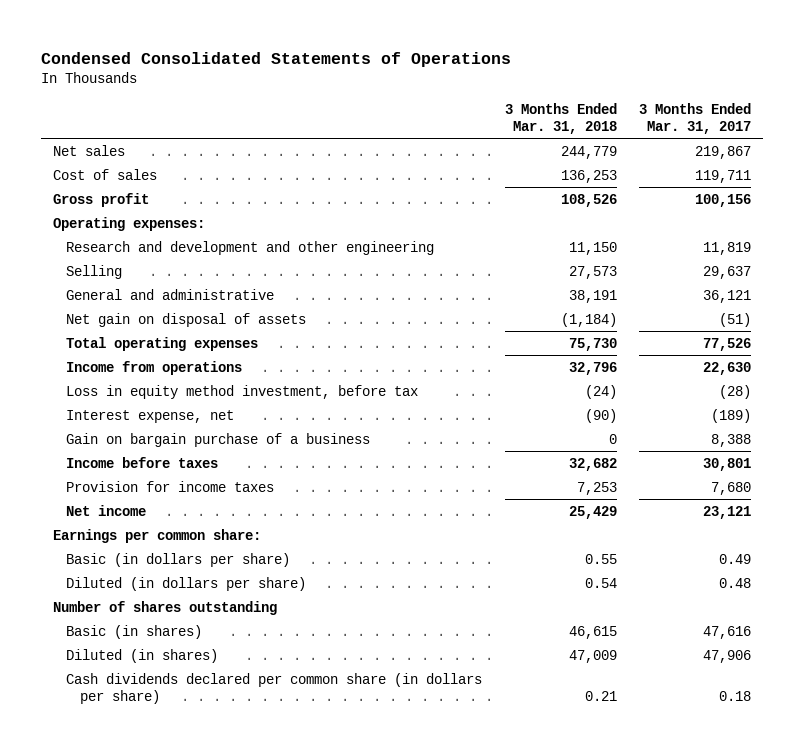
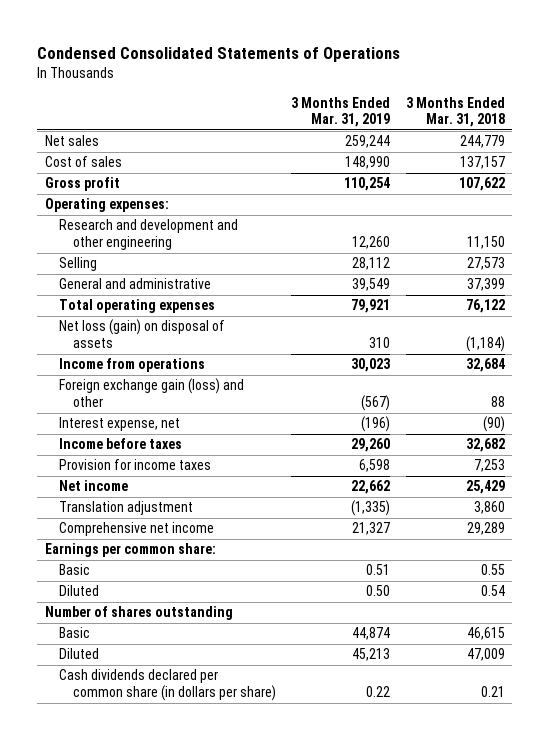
- | 3 Months Ended Mar. 31, 2018 | 3 Months Ended Mar. 31, 2017
+ | 3 Months Ended Mar. 31, 2019 | 3 Months Ended Mar. 31, 2018
- Cost of sales | 136,253 | 119,711
- Gross profit | 108,526 | 100,156
+ Cost of sales | 148,990 | 137,157
+ Gross profit | 110,254 | 107,622
- General and administrative | 38,191 | 36,121
- Net gain on disposal of assets | (1,184) | (51)
- Total operating expenses | 75,730 | 77,526
- Income from operations | 32,796 | 22,630
- Loss in equity method investment, before tax | (24) | (28)
+ General and administrative | 39,549 | 37,399
+ Total operating expenses | 79,921 | 76,122
+ Net loss (gain) on disposal of assets | 310 | (1,184)
+ Income from operations | 30,023 | 32,684
+ Foreign exchange gain (loss) and other | (567) | 88
- Gain on bargain purchase of a business | 0 | 8,388
+ Translation adjustment | (1,335) | 3,860
+ Comprehensive net income | 21,327 | 29,289
- Basic (in dollars per share) | 0.55 | 0.49
- Diluted (in dollars per share) | 0.54 | 0.48
+ Basic | 0.51 | 0.55
+ Diluted | 0.50 | 0.54
- Basic (in shares) | 46,615 | 47,616
- Diluted (in shares) | 47,009 | 47,906
+ Basic | 44,874 | 46,615
+ Diluted | 45,213 | 47,009

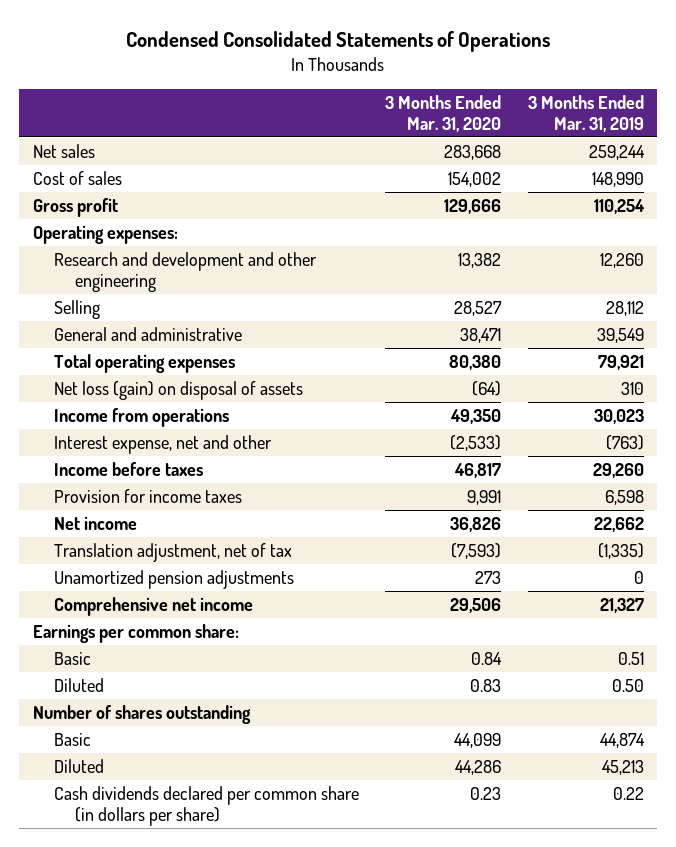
- | 3 Months Ended Mar. 31, 2019 | 3 Months Ended Mar. 31, 2018
+ | 3 Months Ended Mar. 31, 2020 | 3 Months Ended Mar. 31, 2019
- Foreign exchange gain (loss) and other | (567) | 88
- Interest expense, net | (196) | (90)
+ Interest expense, net and other | (2,533) | (763)
- Translation adjustment | (1,335) | 3,860
+ Translation adjustment, net of tax | (7,593) | (1,335)
+ Unamortized pension adjustments | 273 | 0

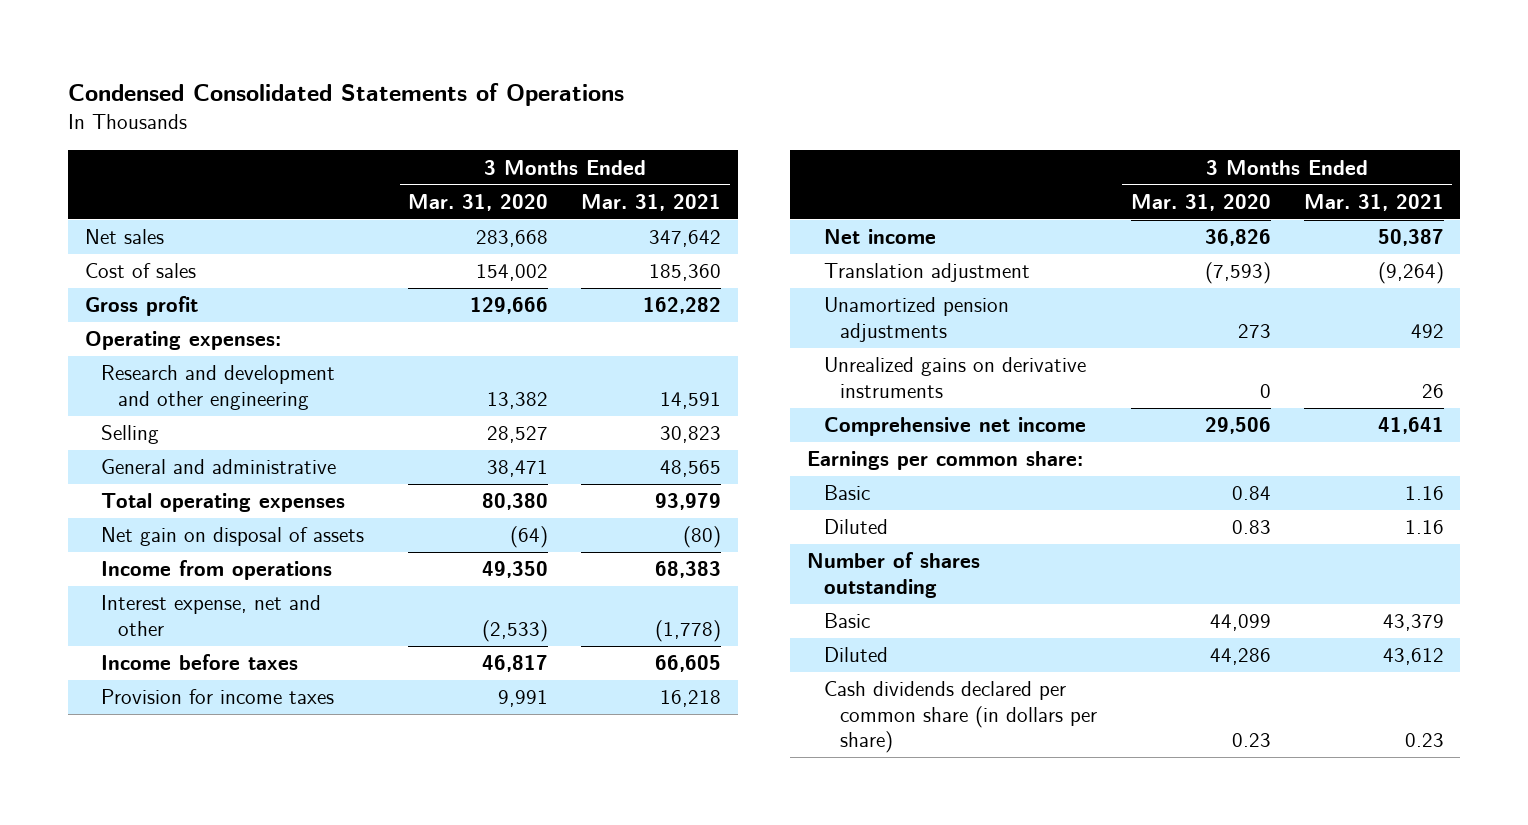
- | 3 Months Ended Mar. 31, 2020 | 3 Months Ended Mar. 31, 2019
+ | 3 Months Ended Mar. 31, 2020 | 3 Months Ended Mar. 31, 2021
- Net loss (gain) on disposal of assets | (64) | 310
+ Net gain on disposal of assets | (64) | (80)
- Translation adjustment, net of tax | (7,593) | (1,335)
+ Translation adjustment | (7,593) | (9,264)
+ Unrealized gains on derivative instruments | 0 | 26

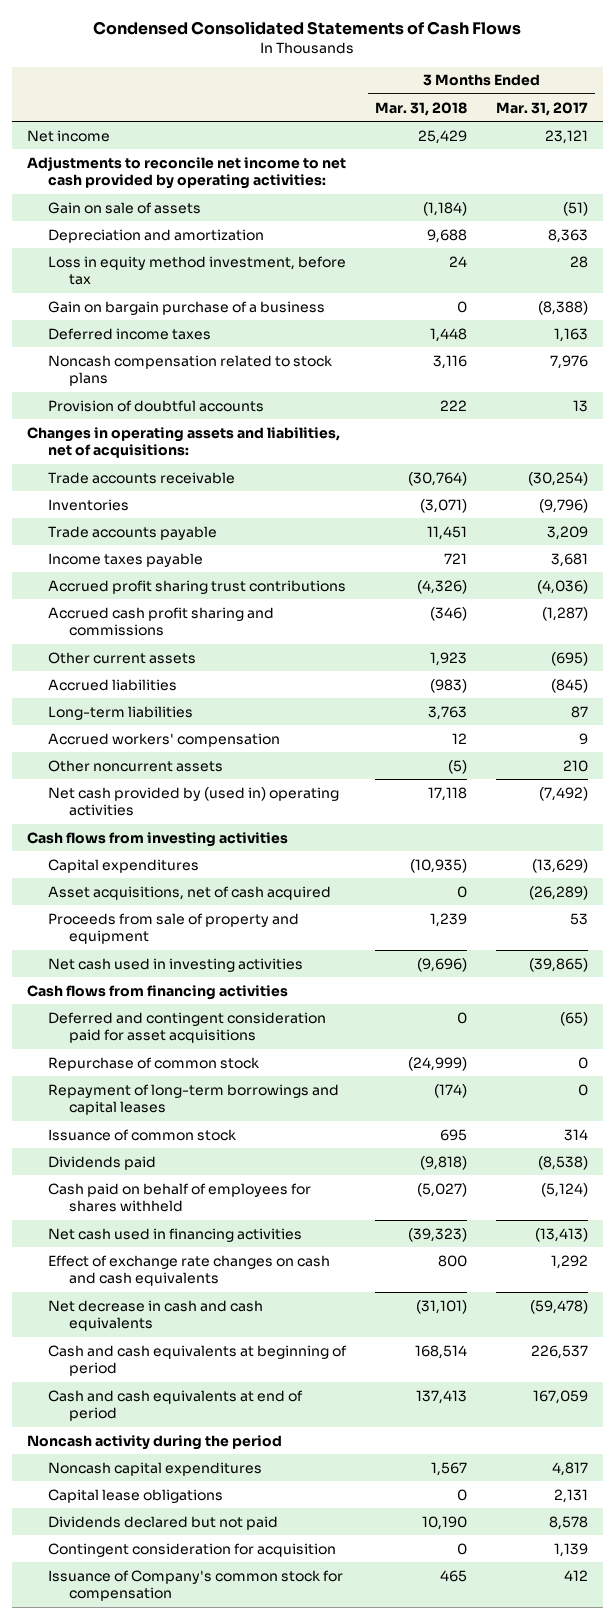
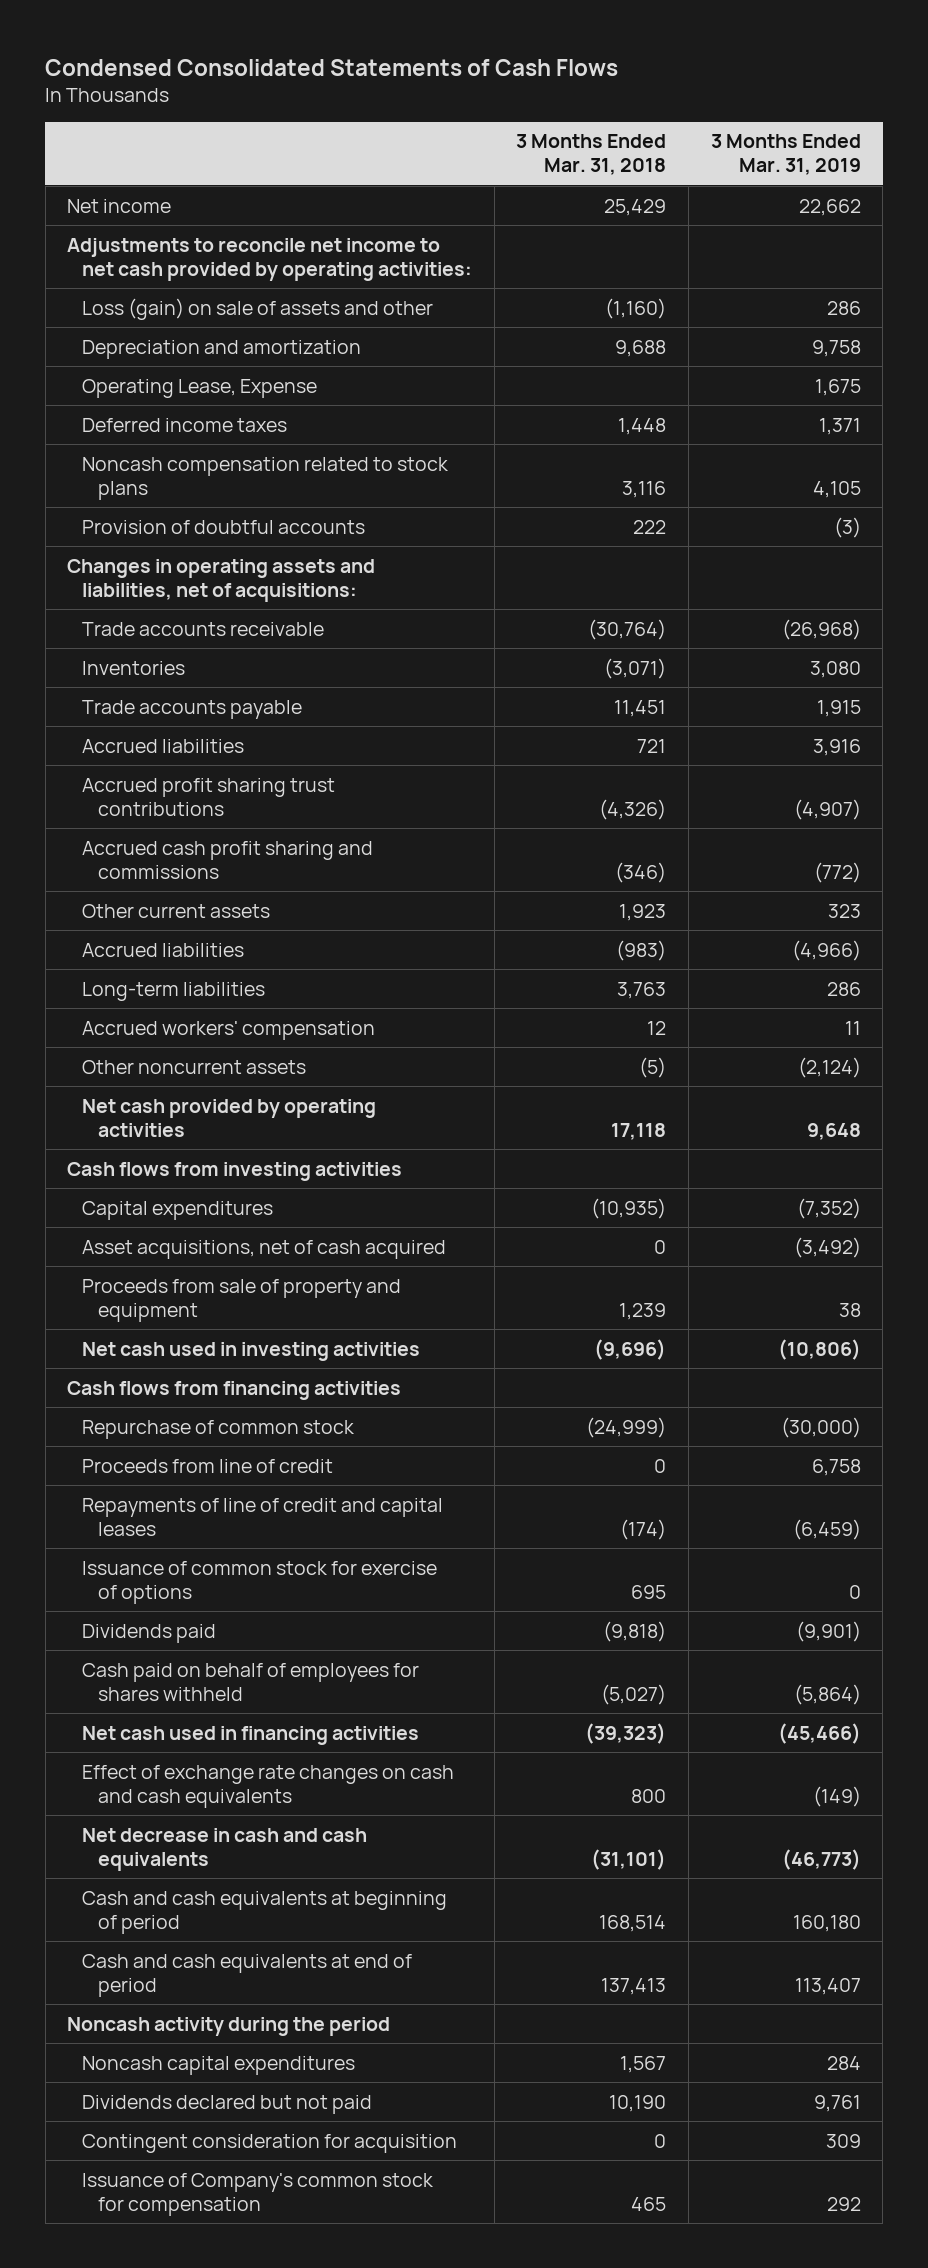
- | 3 Months Ended Mar. 31, 2018 | 3 Months Ended Mar. 31, 2017
+ | 3 Months Ended Mar. 31, 2018 | 3 Months Ended Mar. 31, 2019
- Gain on sale of assets | (1,184) | (51)
+ Loss (gain) on sale of assets and other | (1,160) | 286
- Loss in equity method investment, before tax | 24 | 28
- Gain on bargain purchase of a business | 0 | (8,388)
+ Operating Lease, Expense | | 1,675
- Income taxes payable | 721 | 3,681
+ Accrued liabilities | 721 | 3,916
- Net cash provided by (used in) operating activities | 17,118 | (7,492)
+ Net cash provided by operating activities | 17,118 | 9,648
- Deferred and contingent consideration paid for asset acquisitions | 0 | (65)
- Repayment of long-term borrowings and capital leases | (174) | 0
- Issuance of common stock | 695 | 314
+ Proceeds from line of credit | 0 | 6,758
+ Repayments of line of credit and capital leases | (174) | (6,459)
+ Issuance of common stock for exercise of options | 695 | 0
- Capital lease obligations | 0 | 2,131

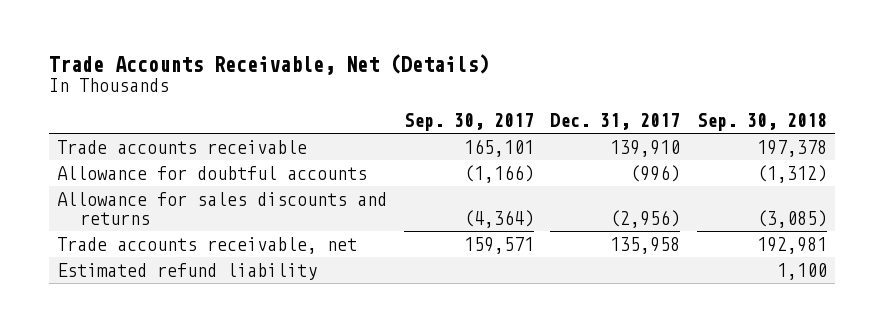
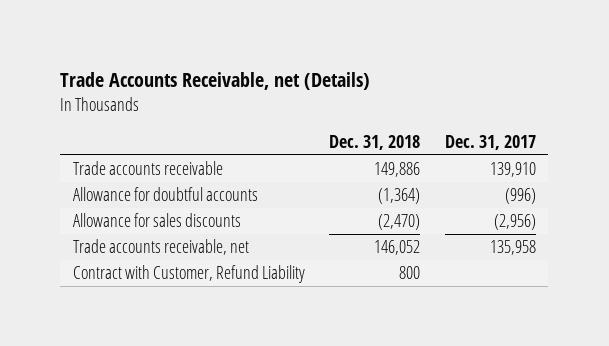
- Trade Accounts Receivable, Net (Details)
+ Trade Accounts Receivable, net (Details)
- | Sep. 30, 2017 | Dec. 31, 2017 | Sep. 30, 2018
+ | Dec. 31, 2018 | Dec. 31, 2017
- Allowance for sales discounts and returns | (4,364) | (2,956) | (3,085)
+ Allowance for sales discounts | (2,470) | (2,956)
- Estimated refund liability | | | 1,100
+ Contract with Customer, Refund Liability | 800 |

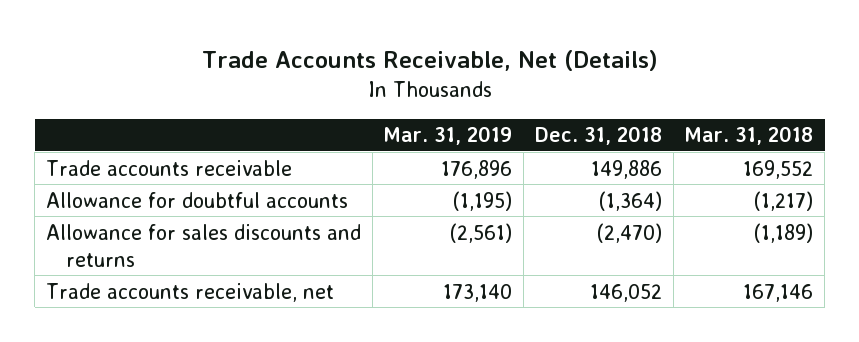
- Trade Accounts Receivable, net (Details)
+ Trade Accounts Receivable, Net (Details)
- | Dec. 31, 2018 | Dec. 31, 2017
+ | Mar. 31, 2019 | Dec. 31, 2018 | Mar. 31, 2018
- Allowance for sales discounts | (2,470) | (2,956)
+ Allowance for sales discounts and returns | (2,561) | (2,470) | (1,189)
- Contract with Customer, Refund Liability | 800 |

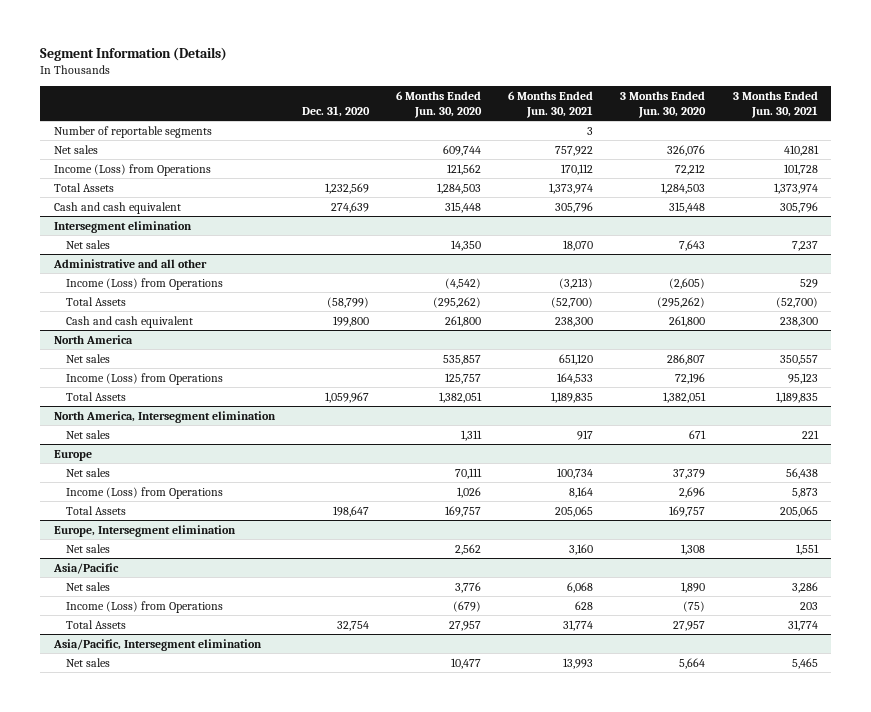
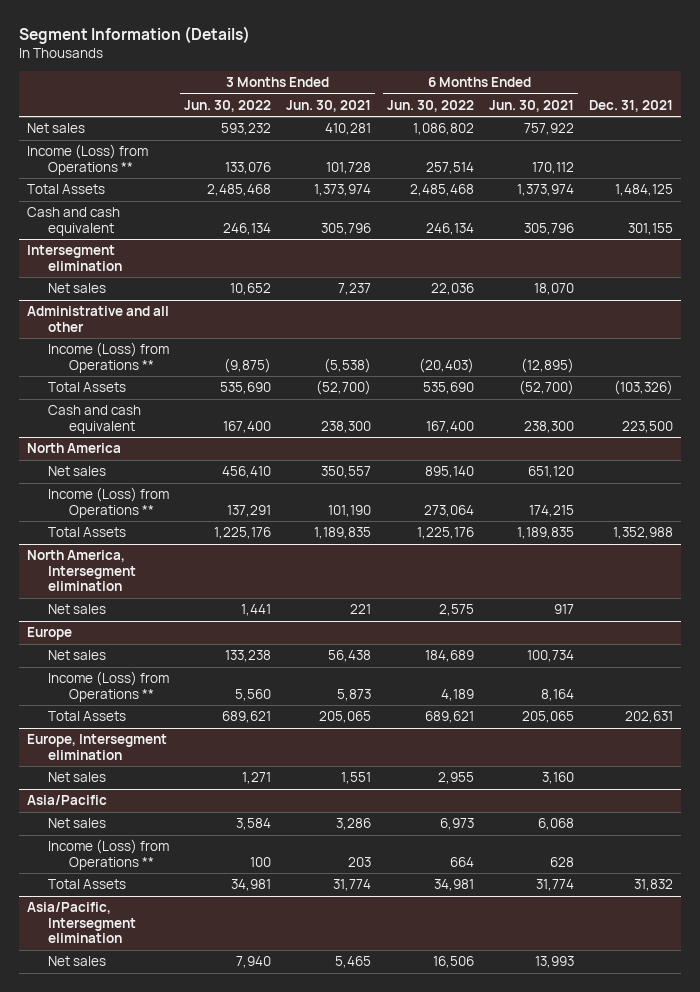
- | Dec. 31, 2020 | 6 Months Ended Jun. 30, 2020 | 6 Months Ended Jun. 30, 2021 | 3 Months Ended Jun. 30, 2020 | 3 Months Ended Jun. 30, 2021
+ | 3 Months Ended Jun. 30, 2022 | 3 Months Ended Jun. 30, 2021 | 6 Months Ended Jun. 30, 2022 | 6 Months Ended Jun. 30, 2021 | Dec. 31, 2021
- Number of reportable segments | | | 3 | |
- Income (Loss) from Operations | | 121,562 | 170,112 | 72,212 | 101,728
+ Income (Loss) from Operations ** | 133,076 | 101,728 | 257,514 | 170,112 |
@ Administrative and all other
- Income (Loss) from Operations | | (4,542) | (3,213) | (2,605) | 529
+ Income (Loss) from Operations ** | (9,875) | (5,538) | (20,403) | (12,895) |
@ North America
- Income (Loss) from Operations | | 125,757 | 164,533 | 72,196 | 95,123
+ Income (Loss) from Operations ** | 137,291 | 101,190 | 273,064 | 174,215 |
@ Europe
- Income (Loss) from Operations | | 1,026 | 8,164 | 2,696 | 5,873
+ Income (Loss) from Operations ** | 5,560 | 5,873 | 4,189 | 8,164 |
@ Asia/Pacific
- Income (Loss) from Operations | | (679) | 628 | (75) | 203
+ Income (Loss) from Operations ** | 100 | 203 | 664 | 628 |

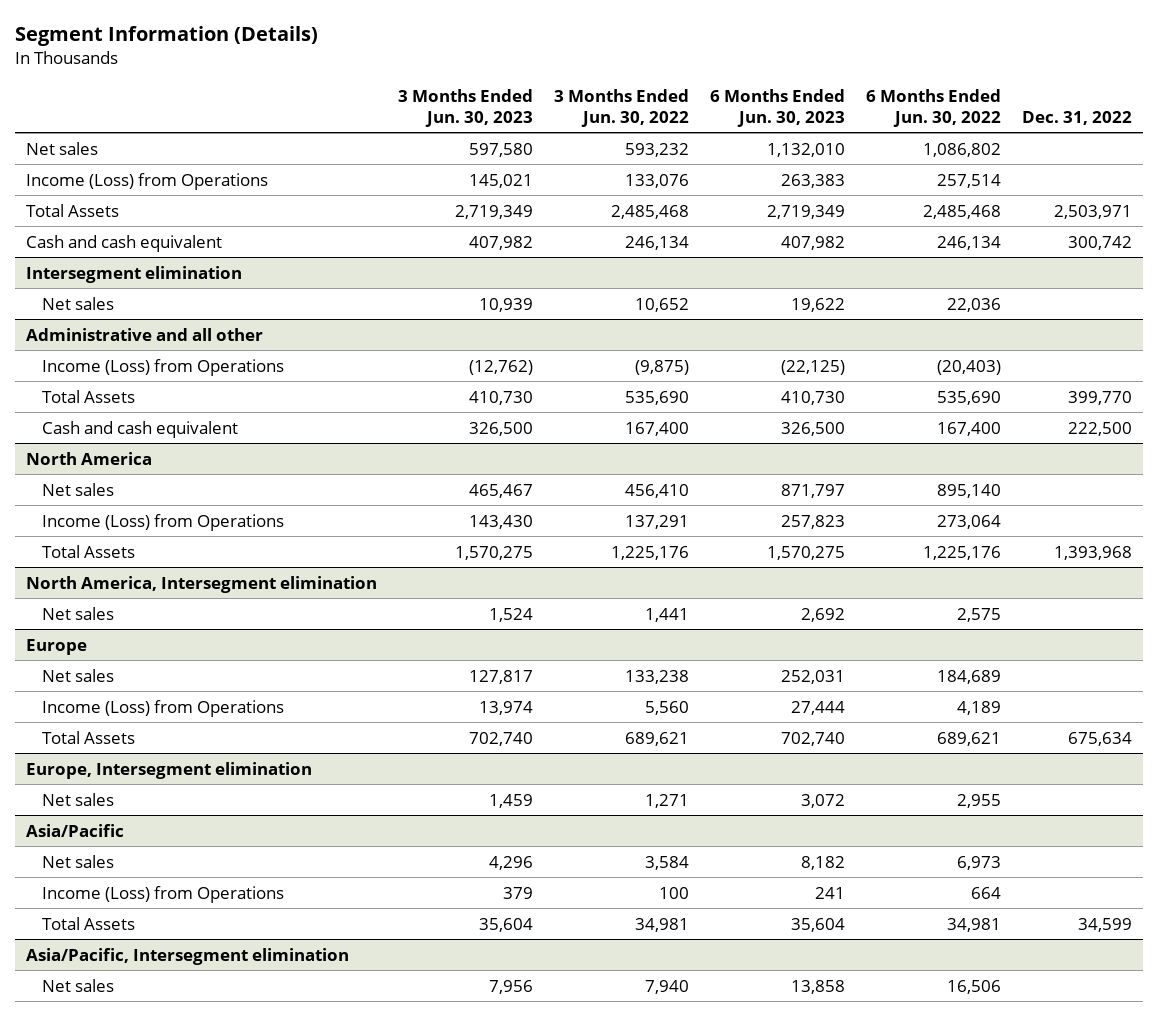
- | 3 Months Ended Jun. 30, 2022 | 3 Months Ended Jun. 30, 2021 | 6 Months Ended Jun. 30, 2022 | 6 Months Ended Jun. 30, 2021 | Dec. 31, 2021
+ | 3 Months Ended Jun. 30, 2023 | 3 Months Ended Jun. 30, 2022 | 6 Months Ended Jun. 30, 2023 | 6 Months Ended Jun. 30, 2022 | Dec. 31, 2022
- Income (Loss) from Operations ** | 133,076 | 101,728 | 257,514 | 170,112 |
+ Income (Loss) from Operations | 145,021 | 133,076 | 263,383 | 257,514 |
@ Administrative and all other
- Income (Loss) from Operations ** | (9,875) | (5,538) | (20,403) | (12,895) |
+ Income (Loss) from Operations | (12,762) | (9,875) | (22,125) | (20,403) |
@ North America
- Income (Loss) from Operations ** | 137,291 | 101,190 | 273,064 | 174,215 |
+ Income (Loss) from Operations | 143,430 | 137,291 | 257,823 | 273,064 |
@ Europe
- Income (Loss) from Operations ** | 5,560 | 5,873 | 4,189 | 8,164 |
+ Income (Loss) from Operations | 13,974 | 5,560 | 27,444 | 4,189 |
@ Asia/Pacific
- Income (Loss) from Operations ** | 100 | 203 | 664 | 628 |
+ Income (Loss) from Operations | 379 | 100 | 241 | 664 |

